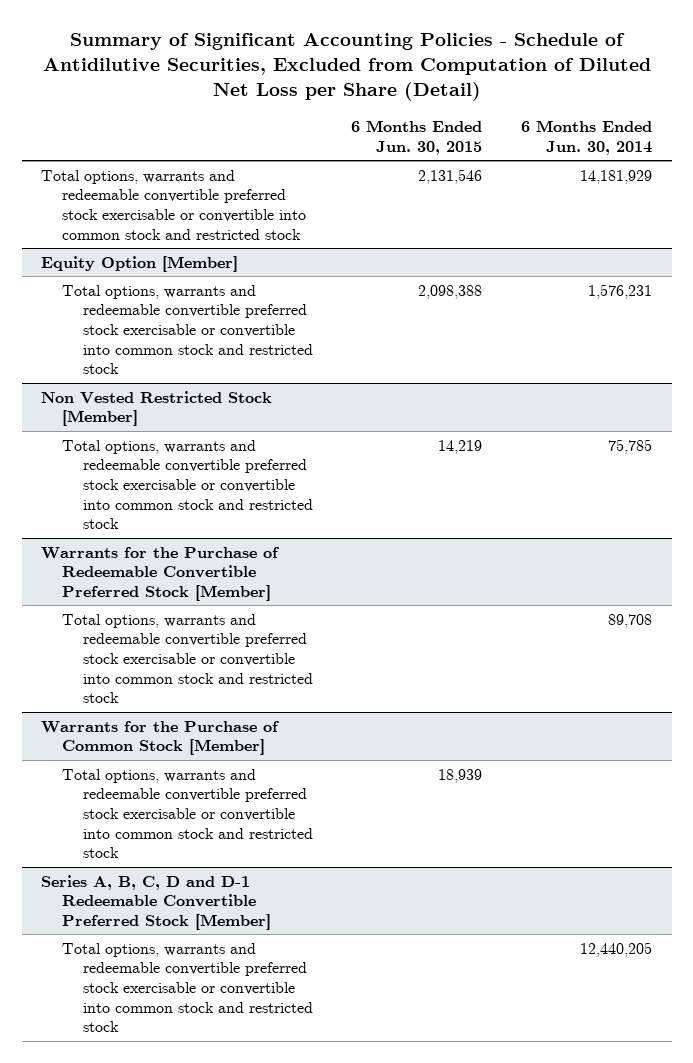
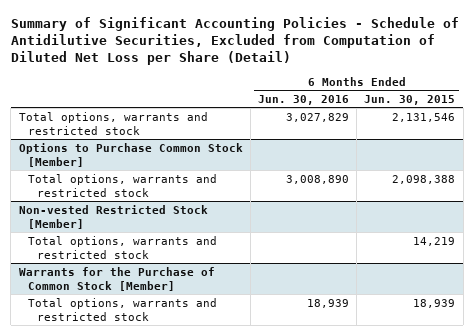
- | 6 Months Ended Jun. 30, 2015 | 6 Months Ended Jun. 30, 2014
+ | 6 Months Ended Jun. 30, 2016 | 6 Months Ended Jun. 30, 2015
- Total options, warrants and redeemable convertible preferred stock exercisable or convertible into common stock and restricted stock | 2,131,546 | 14,181,929
- Equity Option [Member]
- Total options, warrants and redeemable convertible preferred stock exercisable or convertible into common stock and restricted stock | 2,098,388 | 1,576,231
- Non Vested Restricted Stock [Member]
- Total options, warrants and redeemable convertible preferred stock exercisable or convertible into common stock and restricted stock | 14,219 | 75,785
- Warrants for the Purchase of Redeemable Convertible Preferred Stock [Member]
- Total options, warrants and redeemable convertible preferred stock exercisable or convertible into common stock and restricted stock | | 89,708
+ Total options, warrants and restricted stock | 3,027,829 | 2,131,546
+ Options to Purchase Common Stock [Member]
+ Total options, warrants and restricted stock | 3,008,890 | 2,098,388
+ Non-vested Restricted Stock [Member]
+ Total options, warrants and restricted stock | | 14,219
@ Warrants for the Purchase of Common Stock [Member]
- Total options, warrants and redeemable convertible preferred stock exercisable or convertible into common stock and restricted stock | 18,939 |
- Series A, B, C, D and D-1 Redeemable Convertible Preferred Stock [Member]
- Total options, warrants and redeemable convertible preferred stock exercisable or convertible into common stock and restricted stock | | 12,440,205
@ Warrants for the Purchase of Common Stock [Member]
+ Total options, warrants and restricted stock | 18,939 | 18,939

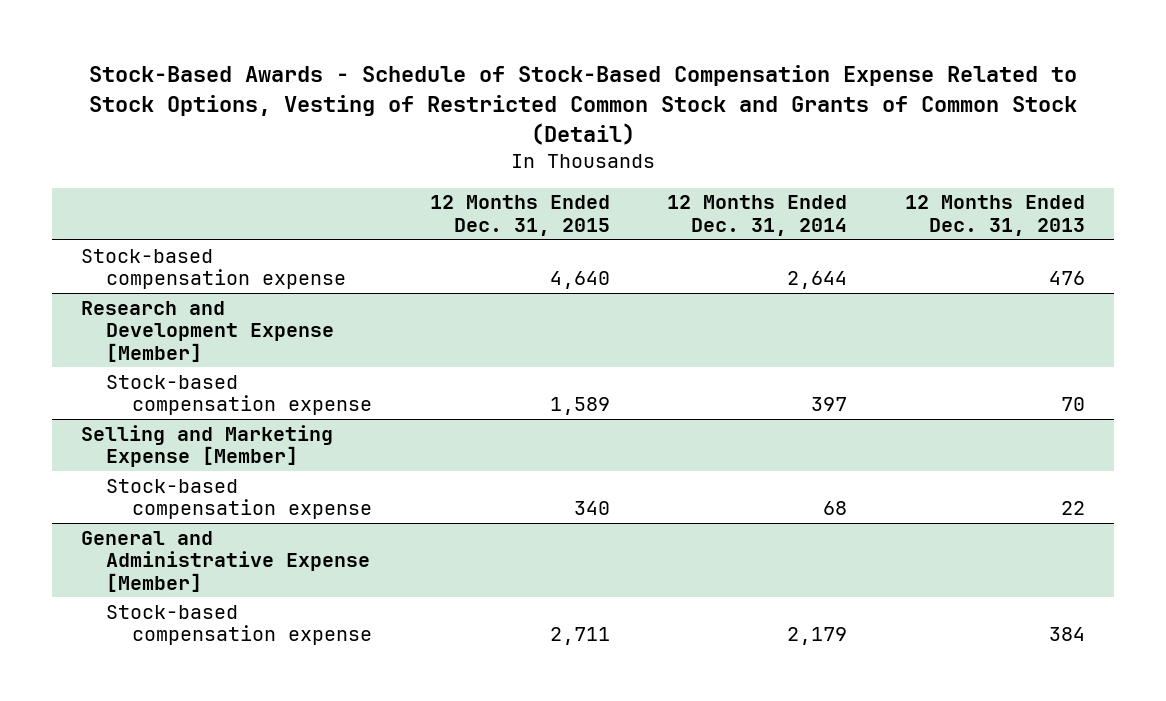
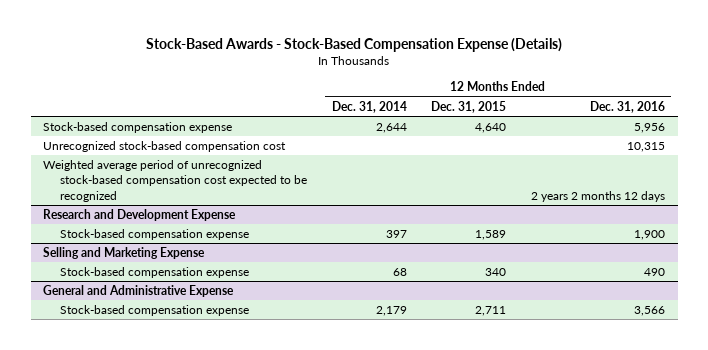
- Stock-Based Awards - Schedule of Stock-Based Compensation Expense Related to Stock Options, Vesting of Restricted Common Stock and Grants of Common Stock (Detail)
+ Stock-Based Awards - Stock-Based Compensation Expense (Details)
- | 12 Months Ended Dec. 31, 2015 | 12 Months Ended Dec. 31, 2014 | 12 Months Ended Dec. 31, 2013
+ | 12 Months Ended Dec. 31, 2014 | 12 Months Ended Dec. 31, 2015 | 12 Months Ended Dec. 31, 2016
- Research and Development Expense [Member]
+ Unrecognized stock-based compensation cost | | | 10,315
+ Weighted average period of unrecognized stock-based compensation cost expected to be recognized | | | 2 years 2 months 12 days
+ Research and Development Expense
- Selling and Marketing Expense [Member]
+ Selling and Marketing Expense
- General and Administrative Expense [Member]
+ General and Administrative Expense

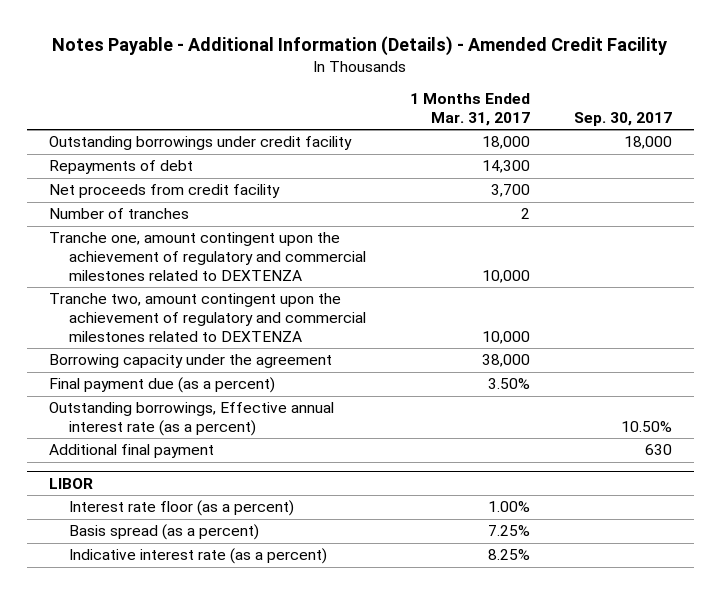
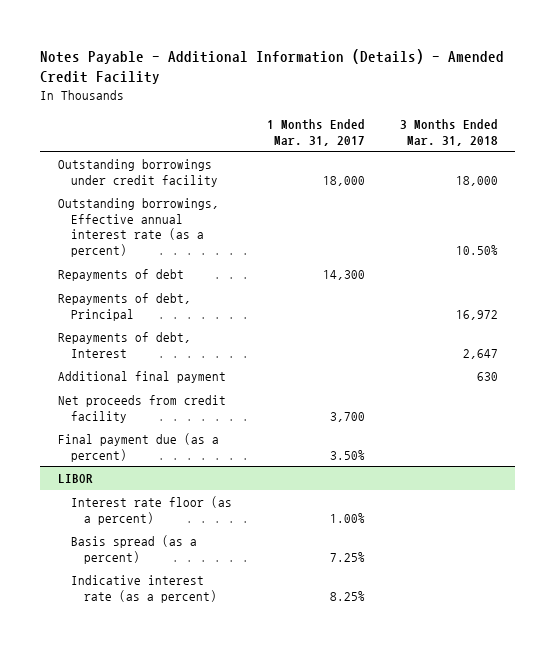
- | 1 Months Ended Mar. 31, 2017 | Sep. 30, 2017
+ | 1 Months Ended Mar. 31, 2017 | 3 Months Ended Mar. 31, 2018
moved up: Outstanding borrowings, Effective annual interest rate (as a percent) | | 10.50%
+ Repayments of debt, Principal | | 16,972
+ Repayments of debt, Interest | | 2,647
moved up: Additional final payment | | 630
- Number of tranches | 2 |
- Tranche one, amount contingent upon the achievement of regulatory and commercial milestones related to DEXTENZA | 10,000 |
- Tranche two, amount contingent upon the achievement of regulatory and commercial milestones related to DEXTENZA | 10,000 |
- Borrowing capacity under the agreement | 38,000 |

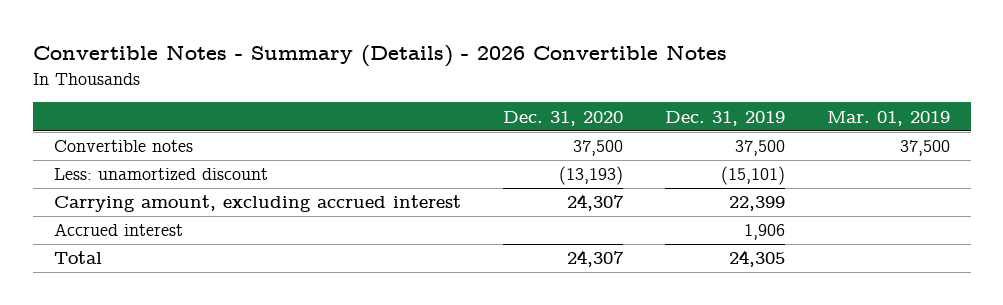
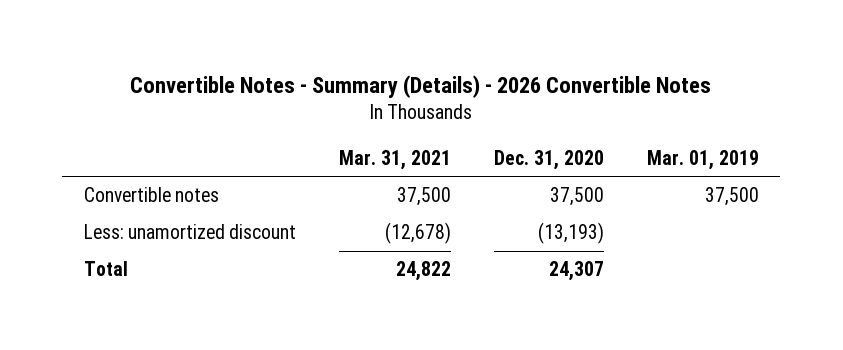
- | Dec. 31, 2020 | Dec. 31, 2019 | Mar. 01, 2019
+ | Mar. 31, 2021 | Dec. 31, 2020 | Mar. 01, 2019
- Carrying amount, excluding accrued interest | 24,307 | 22,399 |
- Accrued interest | | 1,906 |

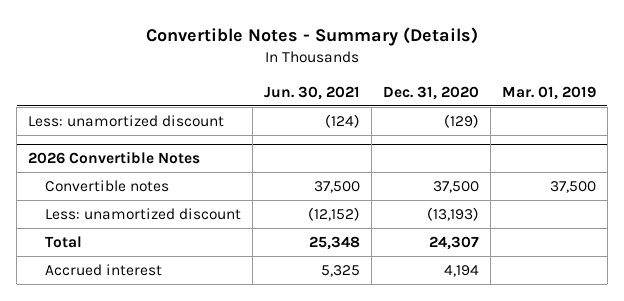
- Convertible Notes - Summary (Details) - 2026 Convertible Notes
+ Convertible Notes - Summary (Details)
- | Mar. 31, 2021 | Dec. 31, 2020 | Mar. 01, 2019
+ | Jun. 30, 2021 | Dec. 31, 2020 | Mar. 01, 2019
+ Less: unamortized discount | (124) | (129) |
+ 2026 Convertible Notes
+ Accrued interest | 5,325 | 4,194 |

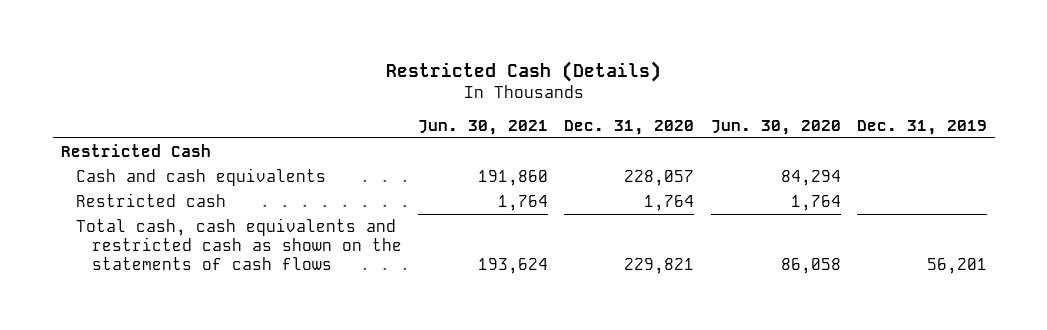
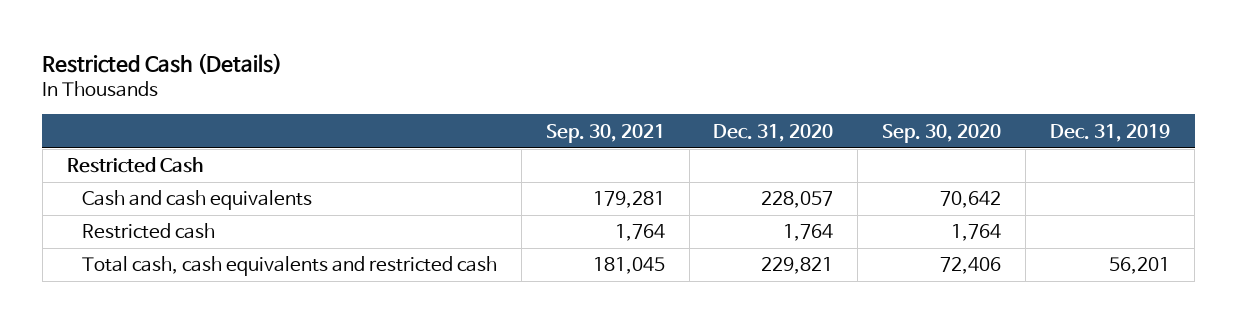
- | Jun. 30, 2021 | Dec. 31, 2020 | Jun. 30, 2020 | Dec. 31, 2019
+ | Sep. 30, 2021 | Dec. 31, 2020 | Sep. 30, 2020 | Dec. 31, 2019
- Total cash, cash equivalents and restricted cash as shown on the statements of cash flows | 193,624 | 229,821 | 86,058 | 56,201
+ Total cash, cash equivalents and restricted cash | 181,045 | 229,821 | 72,406 | 56,201

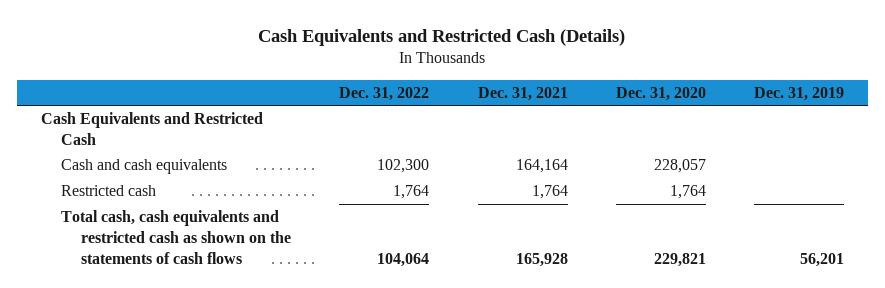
- Restricted Cash (Details)
+ Cash Equivalents and Restricted Cash (Details)
- | Sep. 30, 2021 | Dec. 31, 2020 | Sep. 30, 2020 | Dec. 31, 2019
+ | Dec. 31, 2022 | Dec. 31, 2021 | Dec. 31, 2020 | Dec. 31, 2019
- Restricted Cash
+ Cash Equivalents and Restricted Cash
- Total cash, cash equivalents and restricted cash | 181,045 | 229,821 | 72,406 | 56,201
+ Total cash, cash equivalents and restricted cash as shown on the statements of cash flows | 104,064 | 165,928 | 229,821 | 56,201

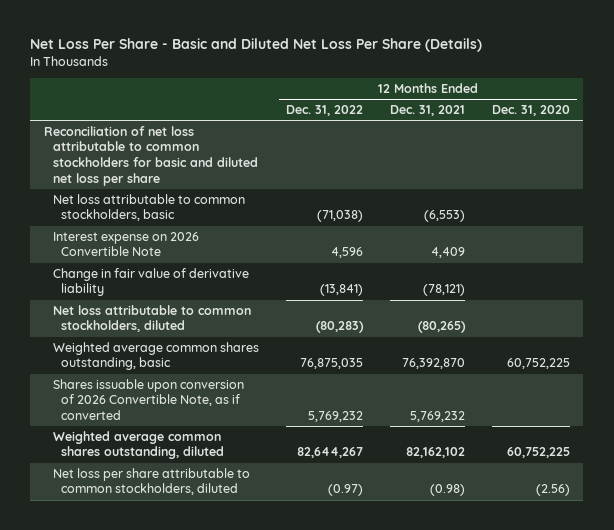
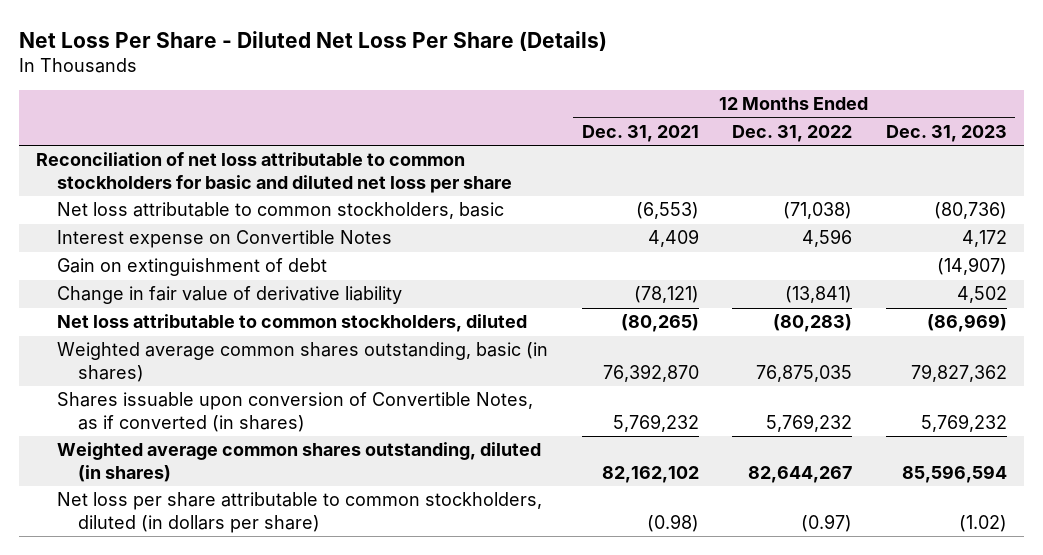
- Net Loss Per Share - Basic and Diluted Net Loss Per Share (Details)
+ Net Loss Per Share - Diluted Net Loss Per Share (Details)
- | 12 Months Ended Dec. 31, 2022 | 12 Months Ended Dec. 31, 2021 | 12 Months Ended Dec. 31, 2020
+ | 12 Months Ended Dec. 31, 2021 | 12 Months Ended Dec. 31, 2022 | 12 Months Ended Dec. 31, 2023
- Interest expense on 2026 Convertible Note | 4,596 | 4,409 |
+ Interest expense on Convertible Notes | 4,409 | 4,596 | 4,172
+ Gain on extinguishment of debt | | | (14,907)
- Weighted average common shares outstanding, basic | 76,875,035 | 76,392,870 | 60,752,225
- Shares issuable upon conversion of 2026 Convertible Note, as if converted | 5,769,232 | 5,769,232 |
- Weighted average common shares outstanding, diluted | 82,644,267 | 82,162,102 | 60,752,225
- Net loss per share attributable to common stockholders, diluted | (0.97) | (0.98) | (2.56)
+ Weighted average common shares outstanding, basic (in shares) | 76,392,870 | 76,875,035 | 79,827,362
+ Shares issuable upon conversion of Convertible Notes, as if converted (in shares) | 5,769,232 | 5,769,232 | 5,769,232
+ Weighted average common shares outstanding, diluted (in shares) | 82,162,102 | 82,644,267 | 85,596,594
+ Net loss per share attributable to common stockholders, diluted (in dollars per share) | (0.98) | (0.97) | (1.02)

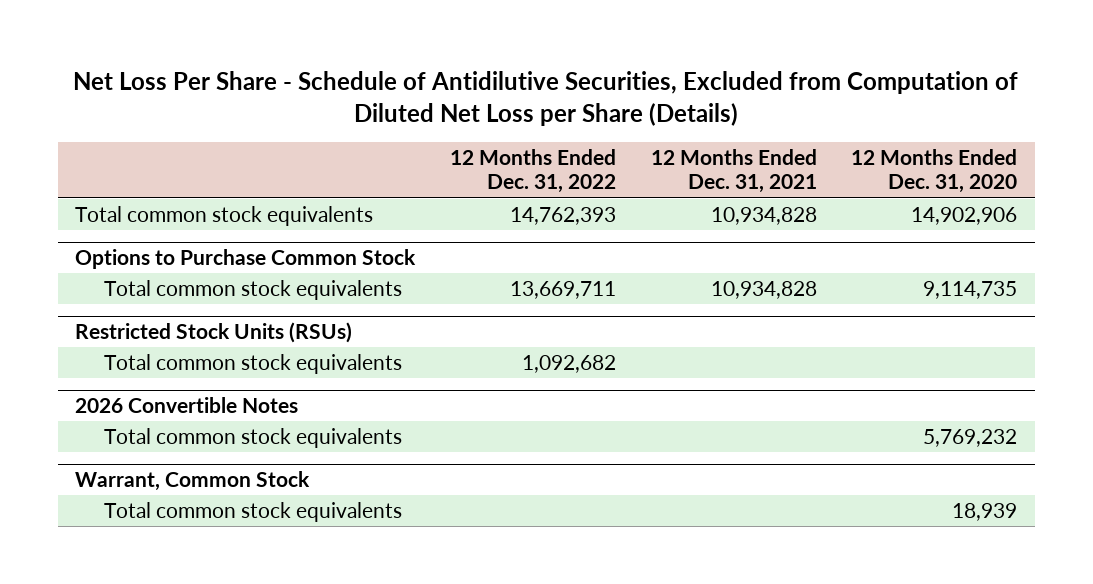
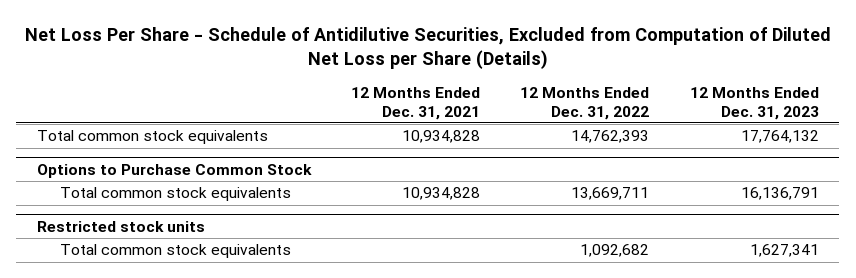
- | 12 Months Ended Dec. 31, 2022 | 12 Months Ended Dec. 31, 2021 | 12 Months Ended Dec. 31, 2020
+ | 12 Months Ended Dec. 31, 2021 | 12 Months Ended Dec. 31, 2022 | 12 Months Ended Dec. 31, 2023
- Restricted Stock Units (RSUs)
+ Restricted stock units
- 2026 Convertible Notes
- Total common stock equivalents | | | 5,769,232
- Warrant, Common Stock
- Total common stock equivalents | | | 18,939

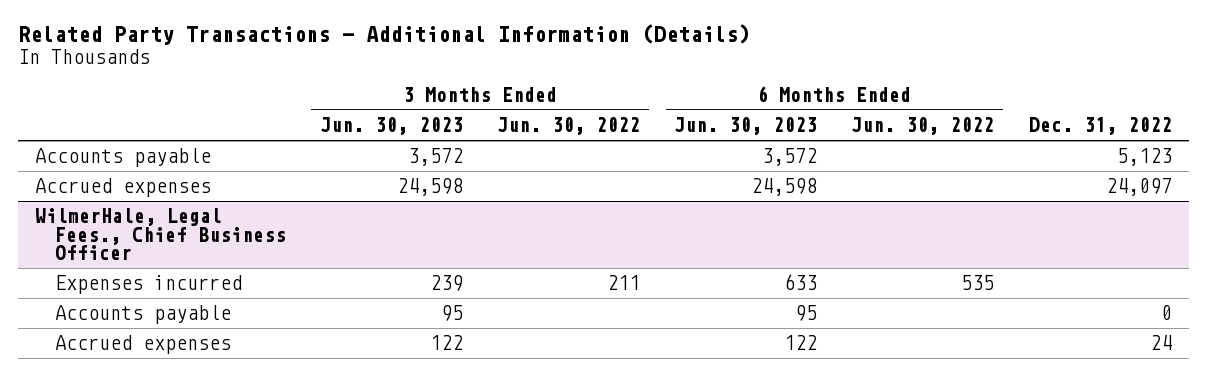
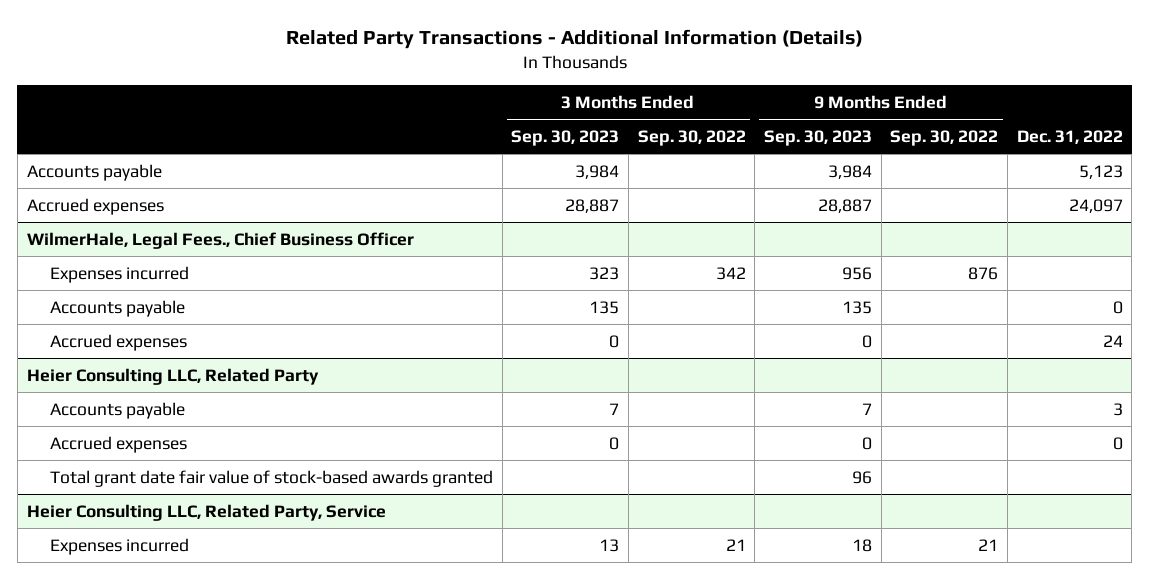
- | 3 Months Ended Jun. 30, 2023 | 3 Months Ended Jun. 30, 2022 | 6 Months Ended Jun. 30, 2023 | 6 Months Ended Jun. 30, 2022 | Dec. 31, 2022
+ | 3 Months Ended Sep. 30, 2023 | 3 Months Ended Sep. 30, 2022 | 9 Months Ended Sep. 30, 2023 | 9 Months Ended Sep. 30, 2022 | Dec. 31, 2022
+ Heier Consulting LLC, Related Party
+ Accounts payable | 7 | | 7 | | 3
+ Accrued expenses | 0 | | 0 | | 0
+ Total grant date fair value of stock-based awards granted | | | 96 | |
+ Heier Consulting LLC, Related Party, Service
+ Expenses incurred | 13 | 21 | 18 | 21 |

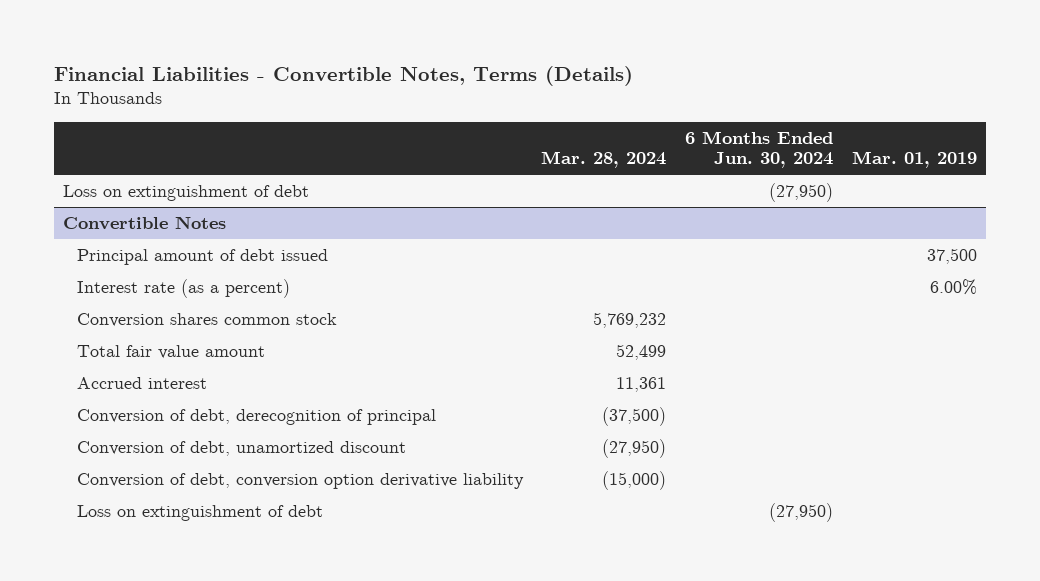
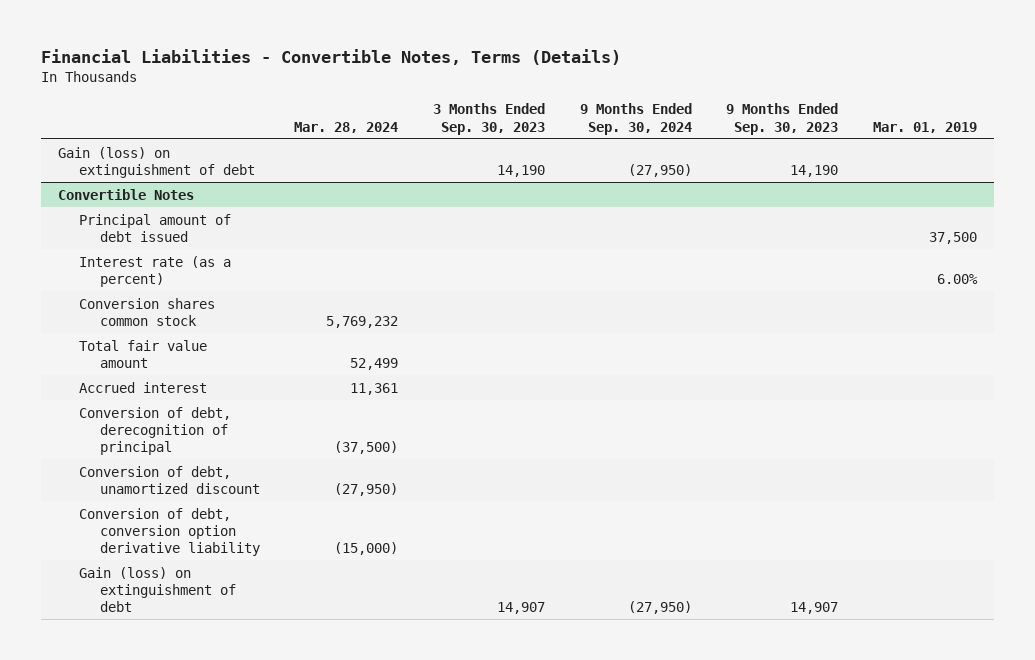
- | Mar. 28, 2024 | 6 Months Ended Jun. 30, 2024 | Mar. 01, 2019
+ | Mar. 28, 2024 | 3 Months Ended Sep. 30, 2023 | 9 Months Ended Sep. 30, 2024 | 9 Months Ended Sep. 30, 2023 | Mar. 01, 2019
- Loss on extinguishment of debt | | (27,950) |
+ Gain (loss) on extinguishment of debt | | 14,190 | (27,950) | 14,190 |
@ Convertible Notes
- Loss on extinguishment of debt | | (27,950) |
+ Gain (loss) on extinguishment of debt | | 14,907 | (27,950) | 14,907 |

